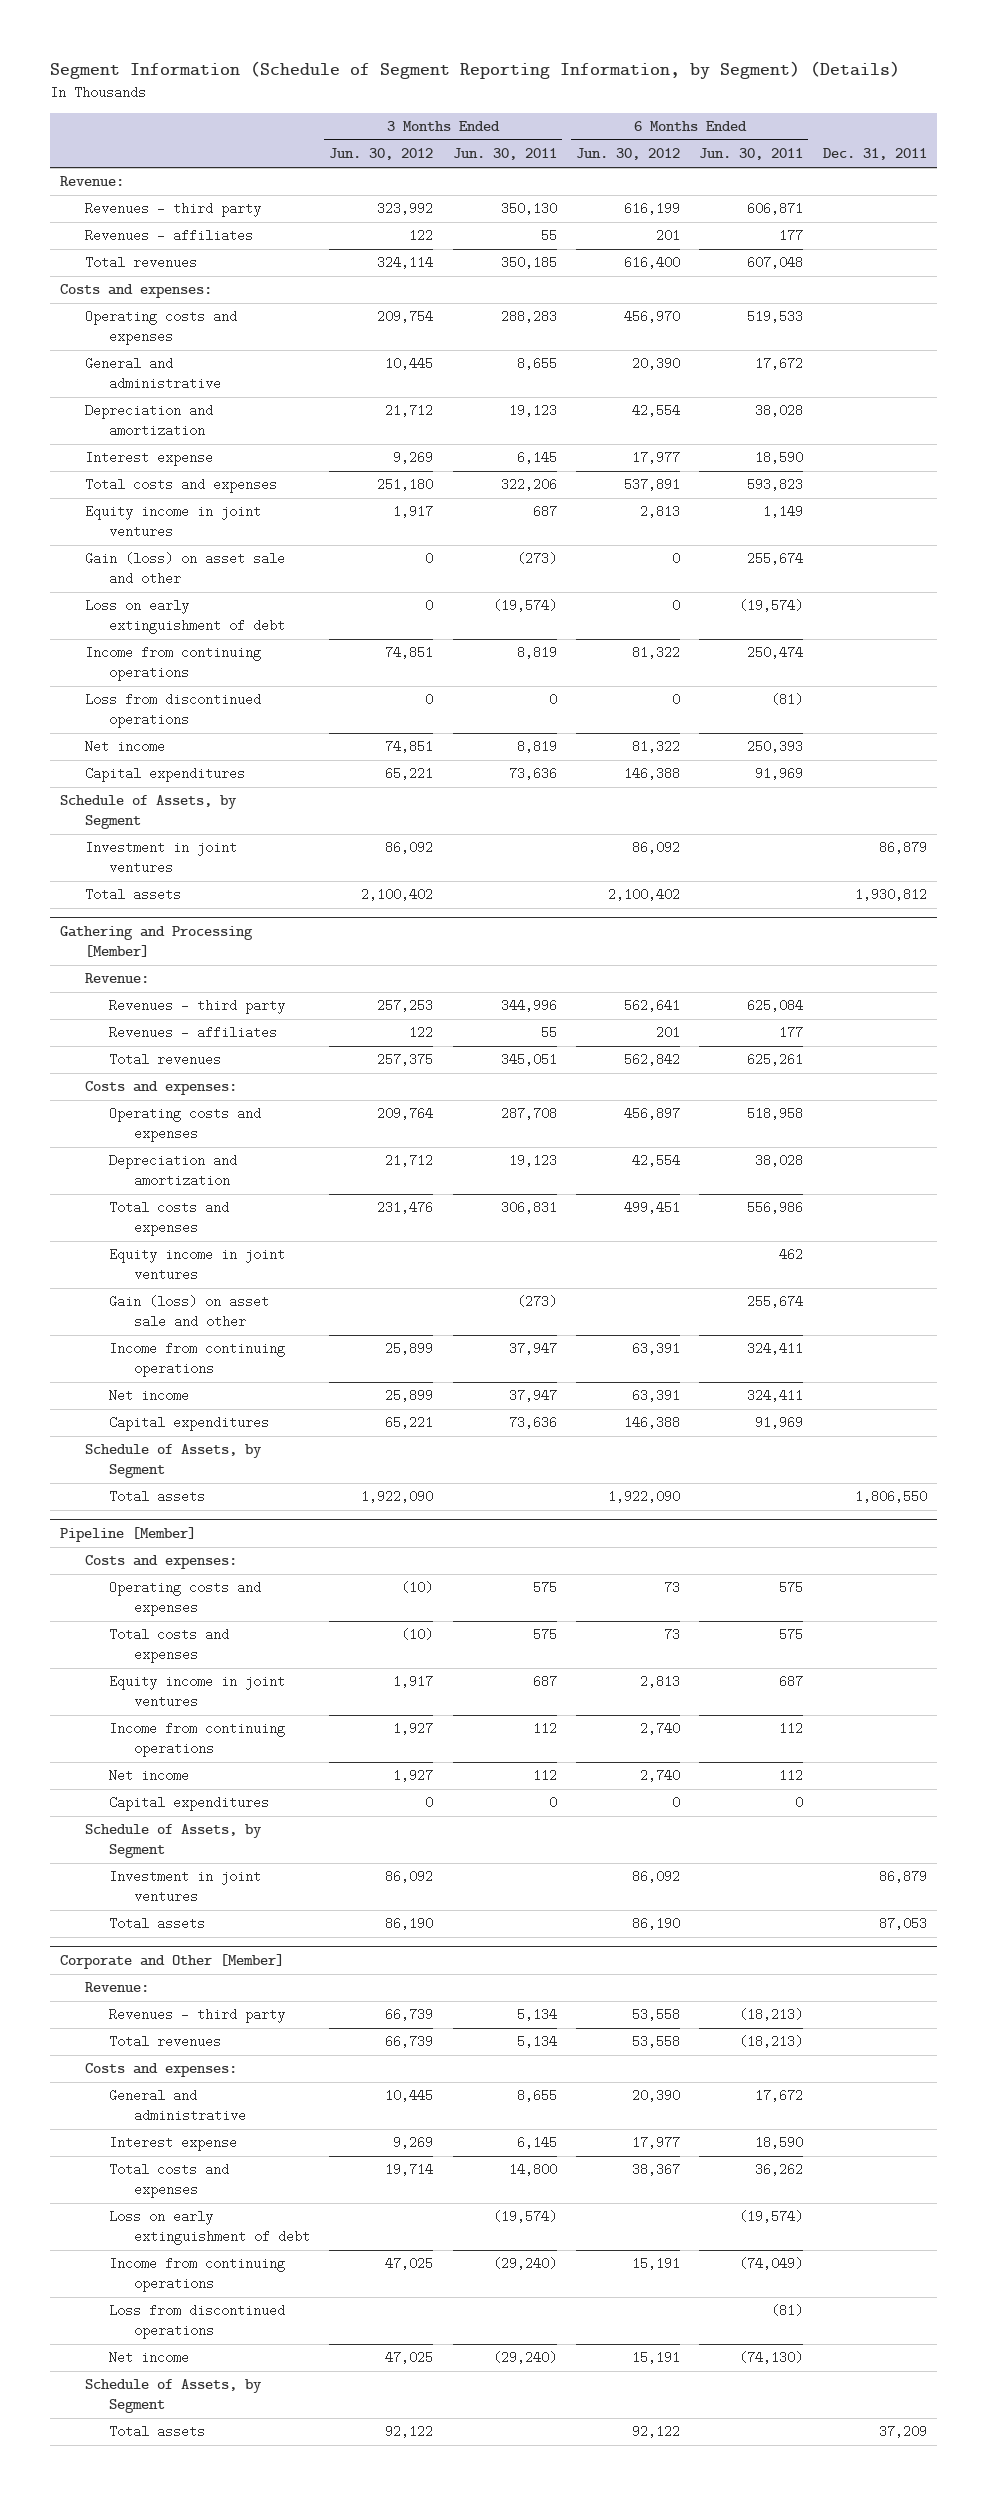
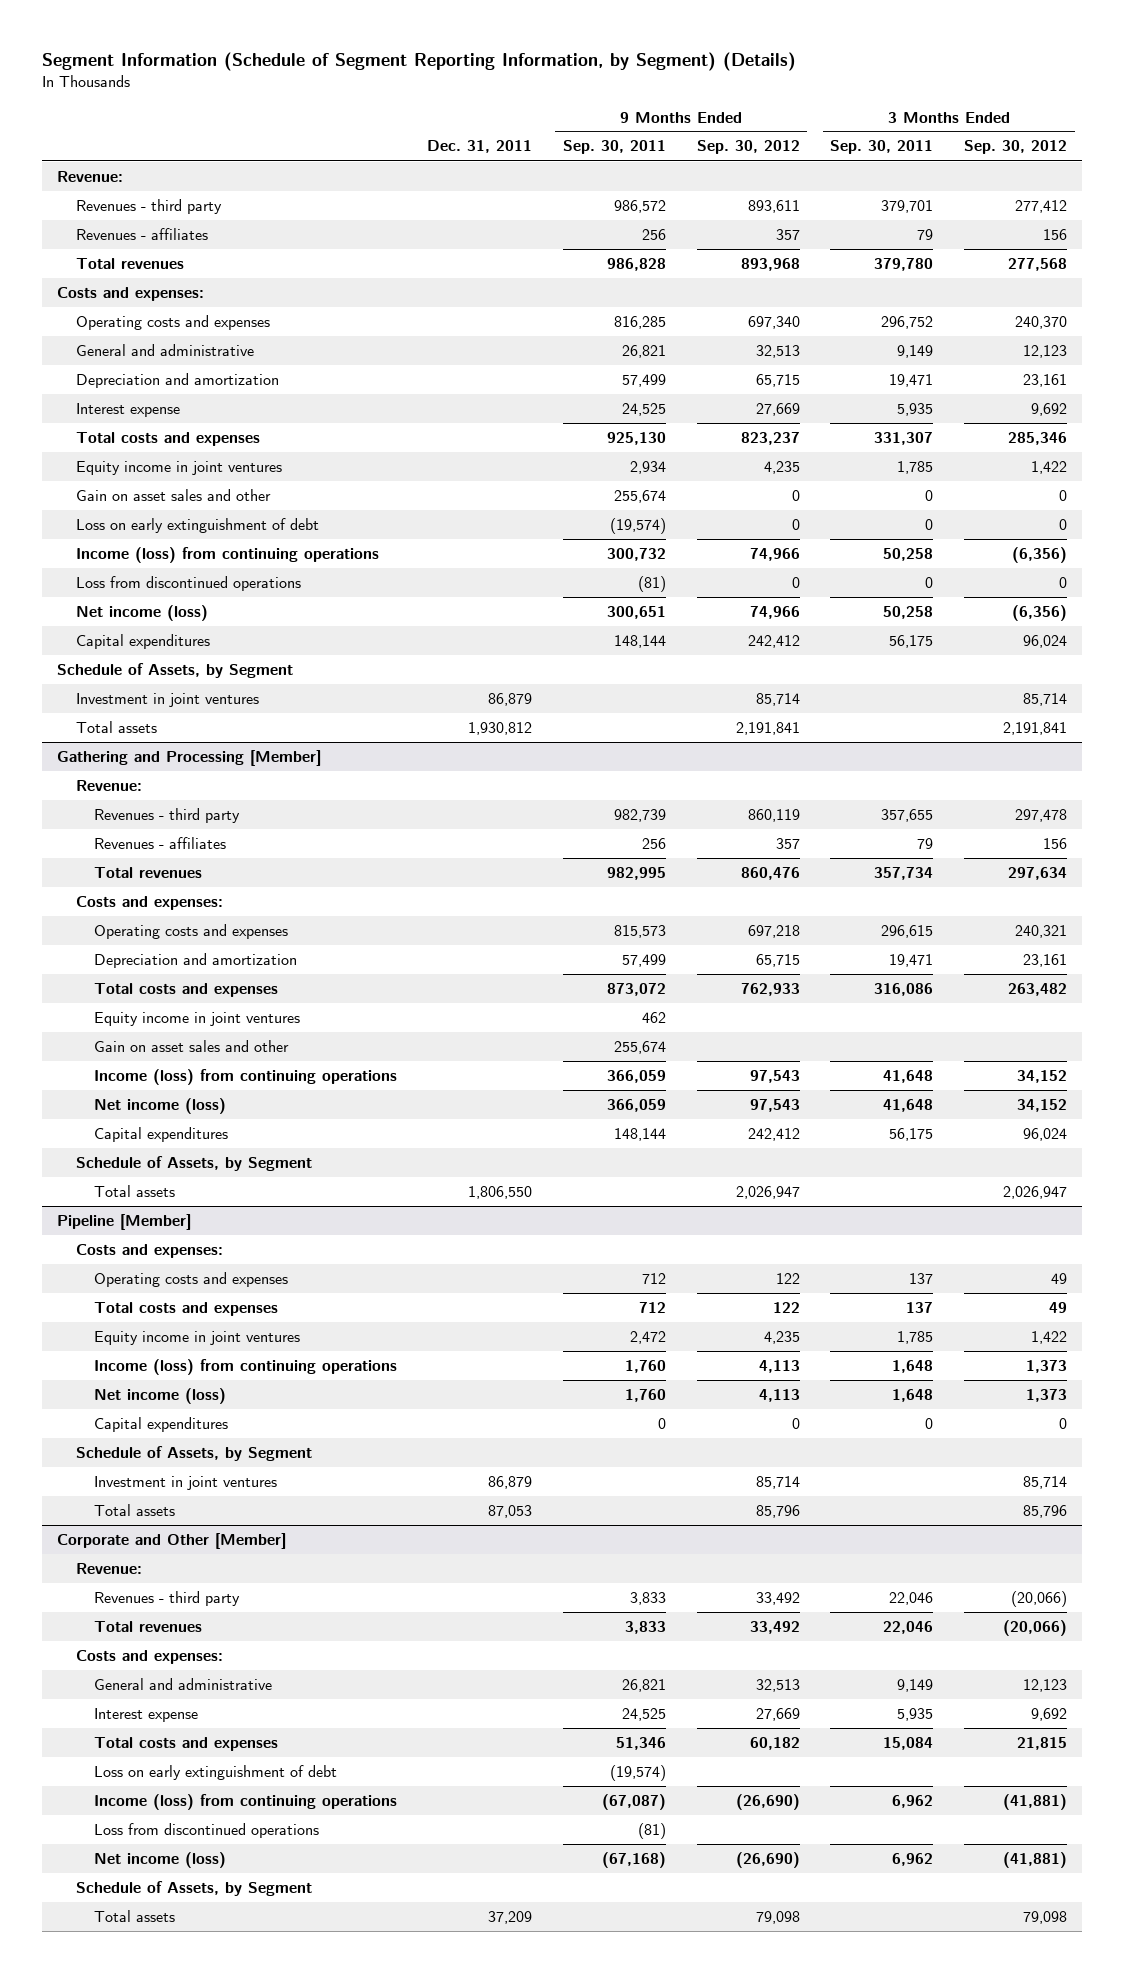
- | 3 Months Ended Jun. 30, 2012 | 3 Months Ended Jun. 30, 2011 | 6 Months Ended Jun. 30, 2012 | 6 Months Ended Jun. 30, 2011 | Dec. 31, 2011
+ | Dec. 31, 2011 | 9 Months Ended Sep. 30, 2011 | 9 Months Ended Sep. 30, 2012 | 3 Months Ended Sep. 30, 2011 | 3 Months Ended Sep. 30, 2012
- Gain (loss) on asset sale and other | 0 | (273) | 0 | 255,674 |
+ Gain on asset sales and other | | 255,674 | 0 | 0 | 0
- Income from continuing operations | 74,851 | 8,819 | 81,322 | 250,474 |
+ Income (loss) from continuing operations | | 300,732 | 74,966 | 50,258 | (6,356)
- Net income | 74,851 | 8,819 | 81,322 | 250,393 |
+ Net income (loss) | | 300,651 | 74,966 | 50,258 | (6,356)
@ Gathering and Processing [Member]
- Gain (loss) on asset sale and other | | (273) | | 255,674 |
- Income from continuing operations | 25,899 | 37,947 | 63,391 | 324,411 |
- Net income | 25,899 | 37,947 | 63,391 | 324,411 |
+ Gain on asset sales and other | | 255,674 | | |
+ Income (loss) from continuing operations | | 366,059 | 97,543 | 41,648 | 34,152
+ Net income (loss) | | 366,059 | 97,543 | 41,648 | 34,152
@ Pipeline [Member]
- Income from continuing operations | 1,927 | 112 | 2,740 | 112 |
- Net income | 1,927 | 112 | 2,740 | 112 |
+ Income (loss) from continuing operations | | 1,760 | 4,113 | 1,648 | 1,373
+ Net income (loss) | | 1,760 | 4,113 | 1,648 | 1,373
@ Corporate and Other [Member]
- Income from continuing operations | 47,025 | (29,240) | 15,191 | (74,049) |
+ Income (loss) from continuing operations | | (67,087) | (26,690) | 6,962 | (41,881)
- Net income | 47,025 | (29,240) | 15,191 | (74,130) |
+ Net income (loss) | | (67,168) | (26,690) | 6,962 | (41,881)

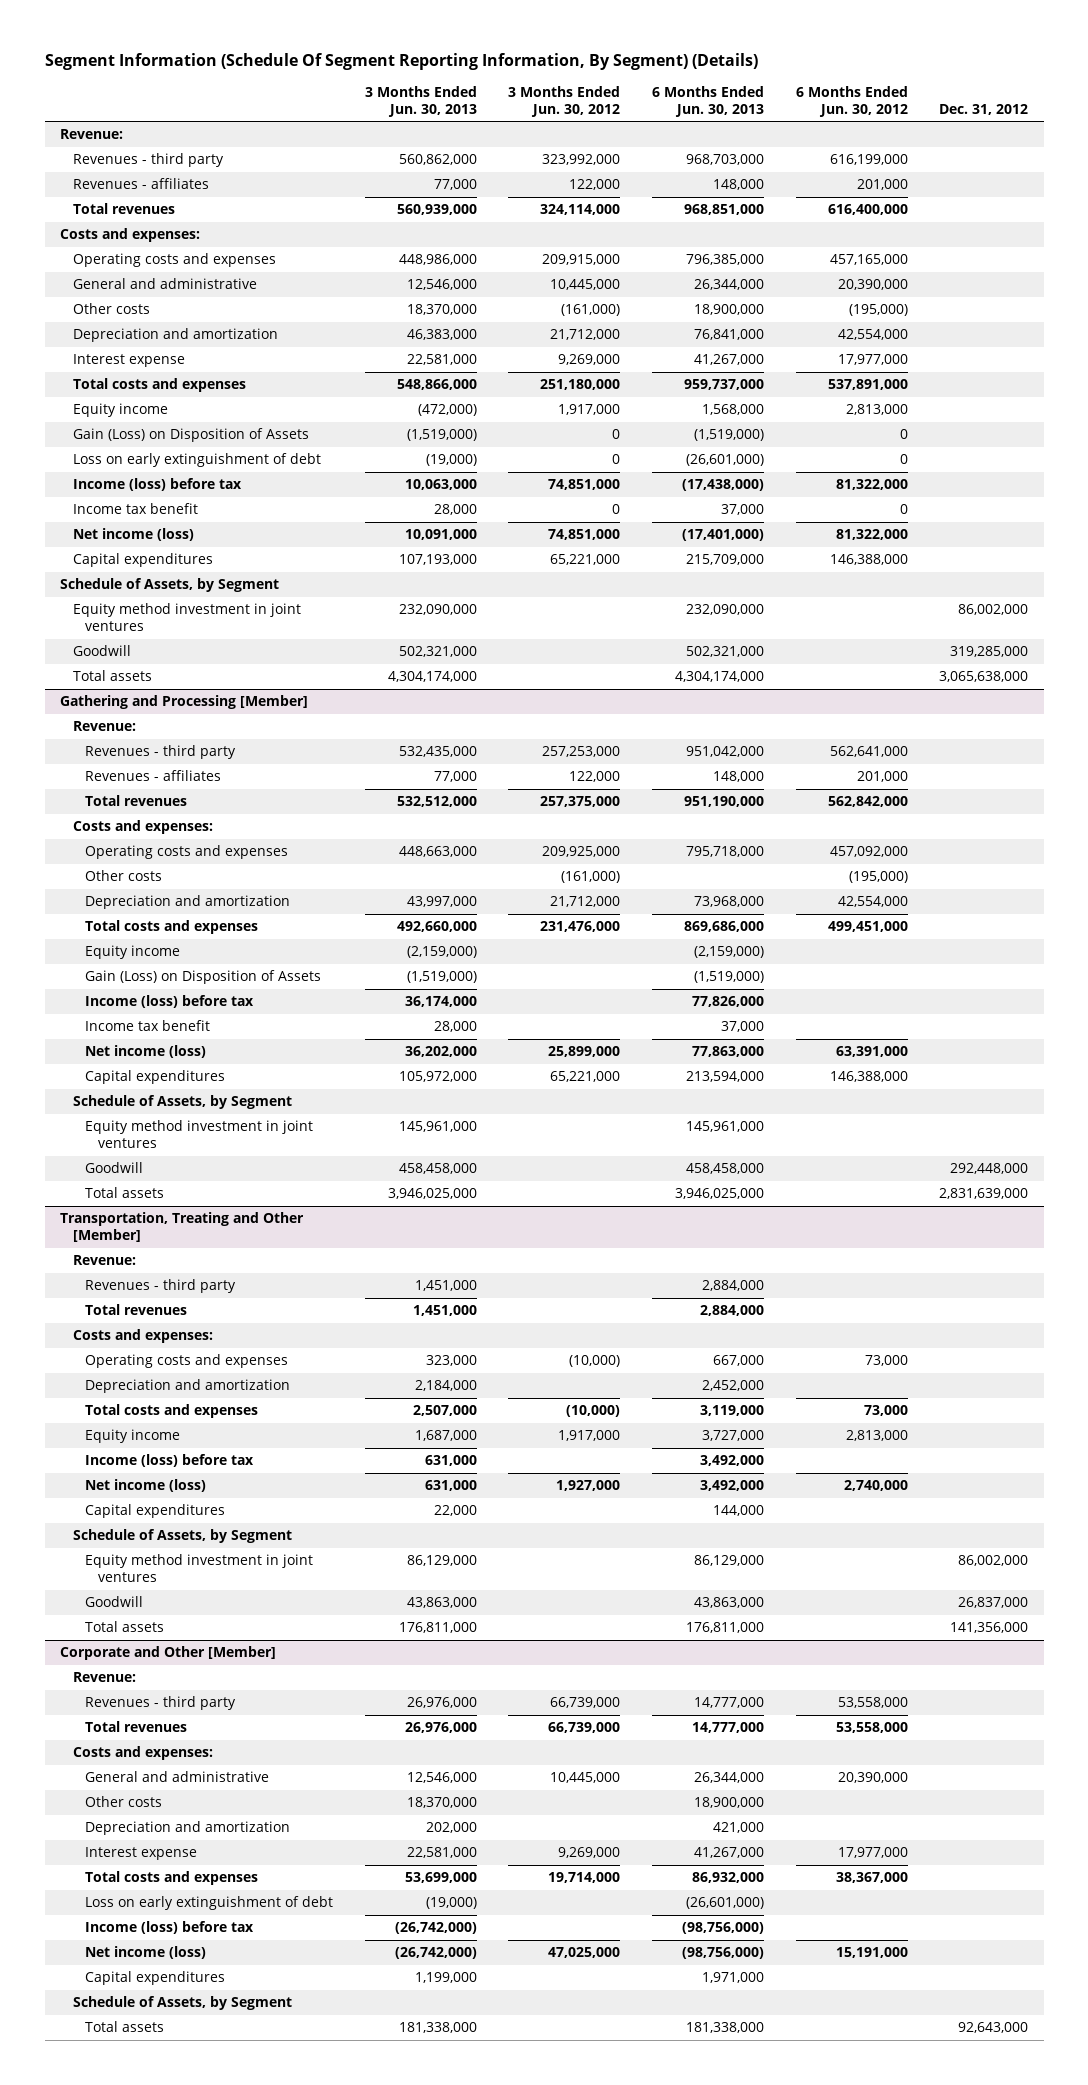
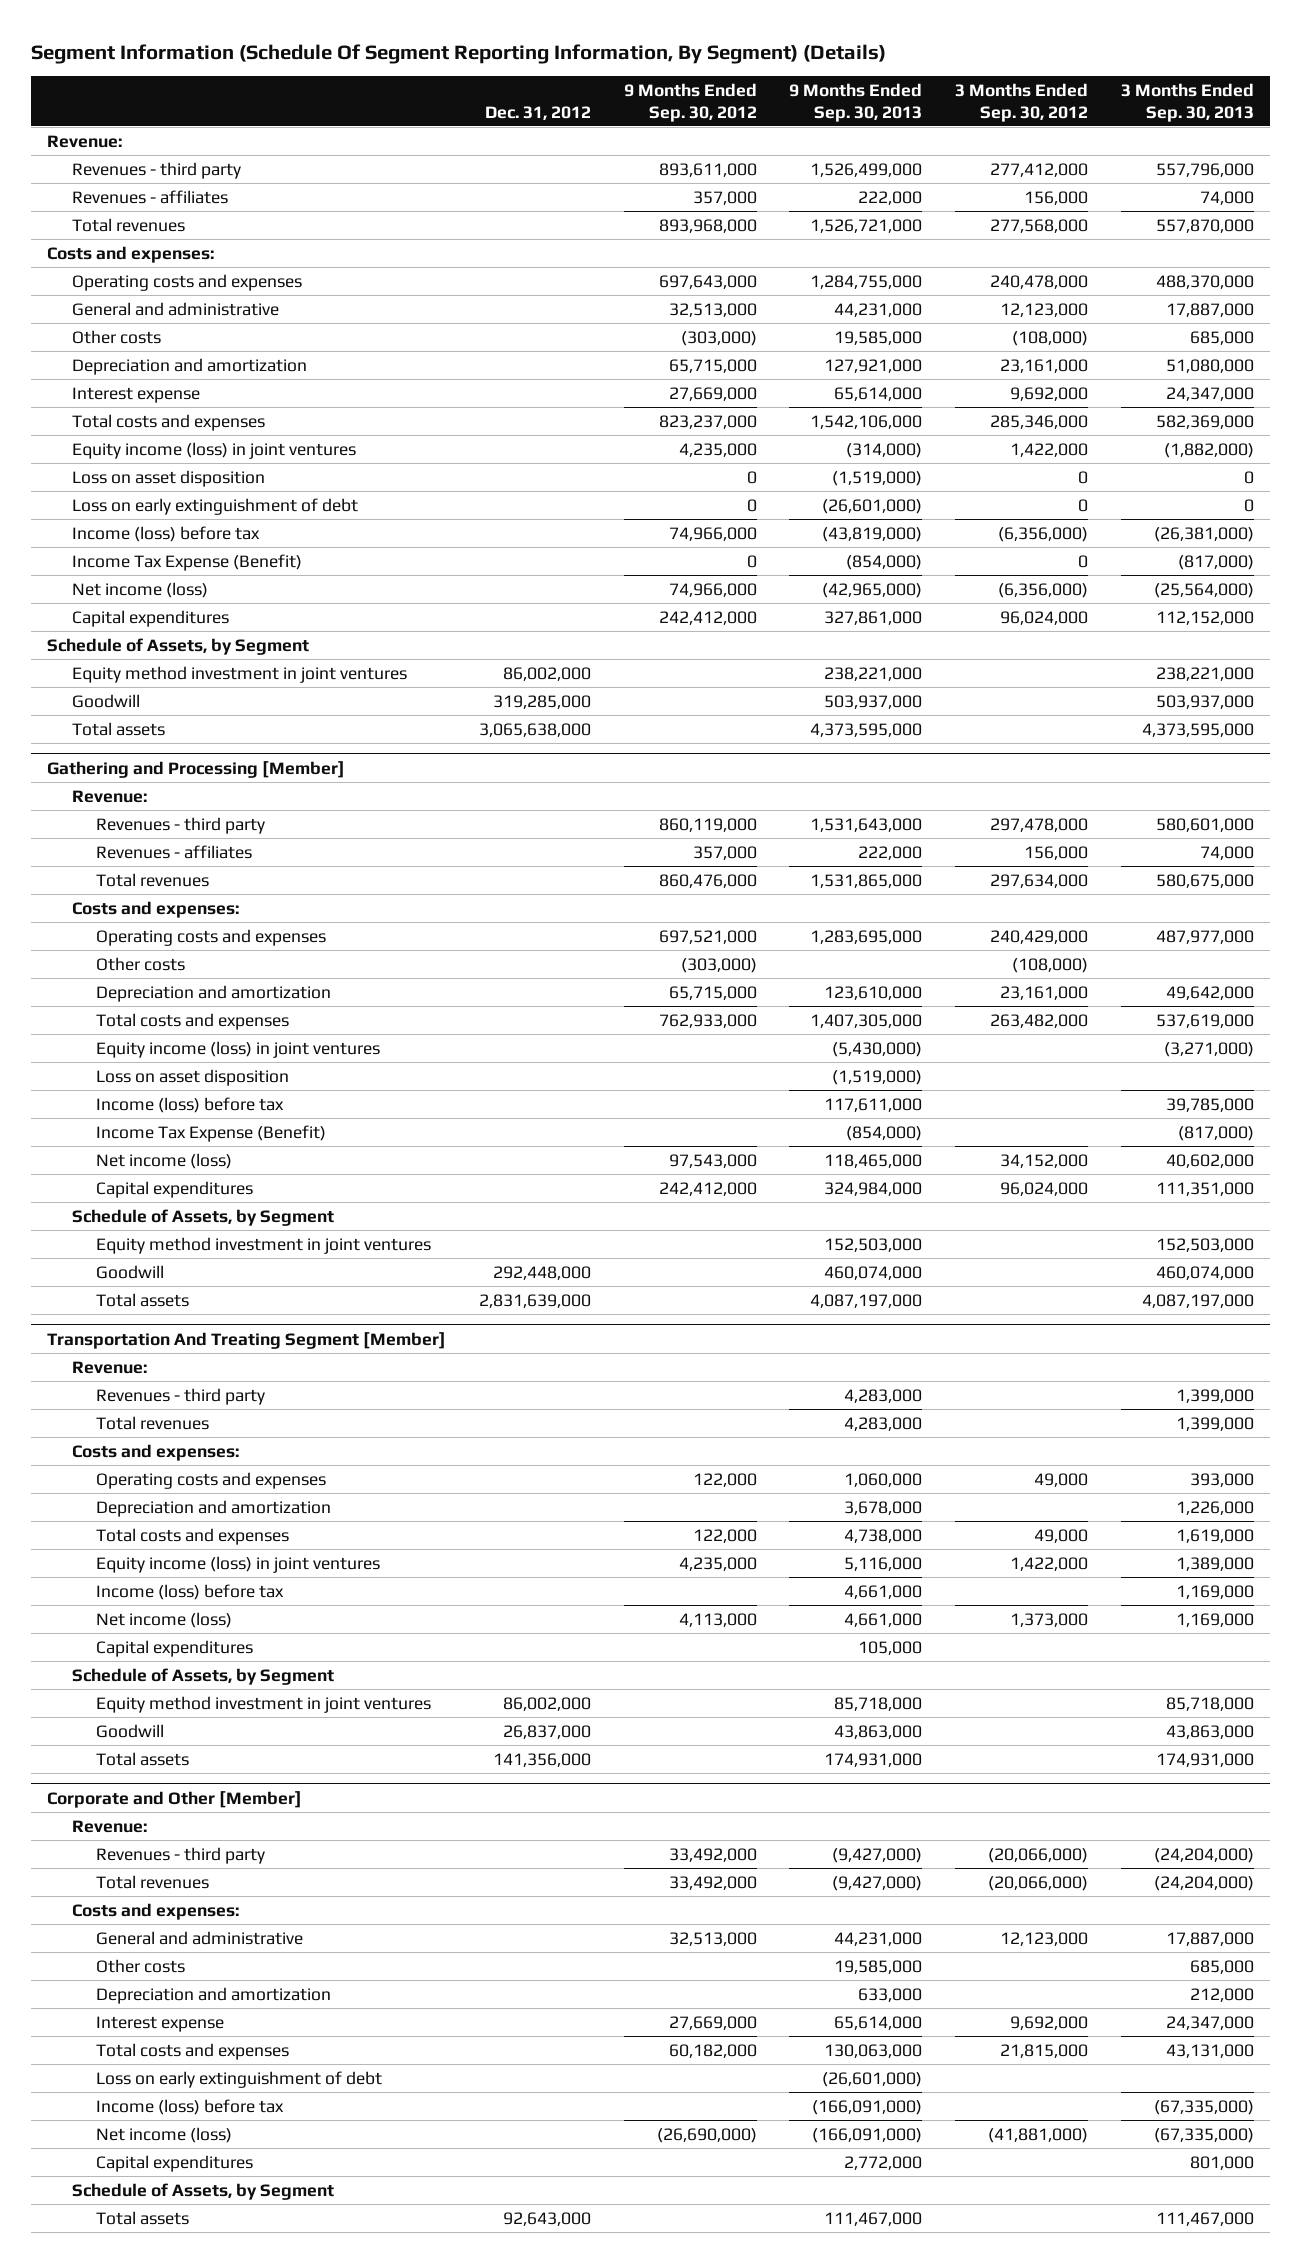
- | 3 Months Ended Jun. 30, 2013 | 3 Months Ended Jun. 30, 2012 | 6 Months Ended Jun. 30, 2013 | 6 Months Ended Jun. 30, 2012 | Dec. 31, 2012
+ | Dec. 31, 2012 | 9 Months Ended Sep. 30, 2012 | 9 Months Ended Sep. 30, 2013 | 3 Months Ended Sep. 30, 2012 | 3 Months Ended Sep. 30, 2013
- Equity income | (472,000) | 1,917,000 | 1,568,000 | 2,813,000 |
- Gain (Loss) on Disposition of Assets | (1,519,000) | 0 | (1,519,000) | 0 |
+ Equity income (loss) in joint ventures | | 4,235,000 | (314,000) | 1,422,000 | (1,882,000)
+ Loss on asset disposition | | 0 | (1,519,000) | 0 | 0
- Income tax benefit | 28,000 | 0 | 37,000 | 0 |
+ Income Tax Expense (Benefit) | | 0 | (854,000) | 0 | (817,000)
@ Gathering and Processing [Member]
- Equity income | (2,159,000) | | (2,159,000) | |
- Gain (Loss) on Disposition of Assets | (1,519,000) | | (1,519,000) | |
+ Equity income (loss) in joint ventures | | | (5,430,000) | | (3,271,000)
+ Loss on asset disposition | | | (1,519,000) | |
- Income tax benefit | 28,000 | | 37,000 | |
+ Income Tax Expense (Benefit) | | | (854,000) | | (817,000)
- Transportation, Treating and Other [Member]
+ Transportation And Treating Segment [Member]
- Equity income | 1,687,000 | 1,917,000 | 3,727,000 | 2,813,000 |
+ Equity income (loss) in joint ventures | | 4,235,000 | 5,116,000 | 1,422,000 | 1,389,000

